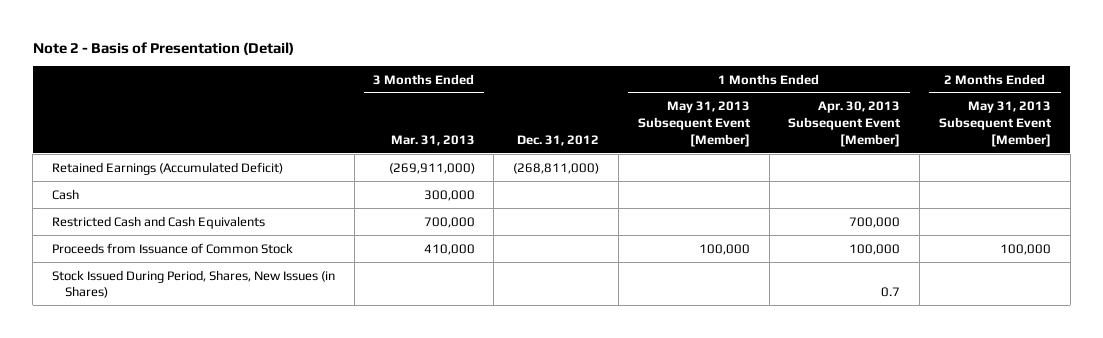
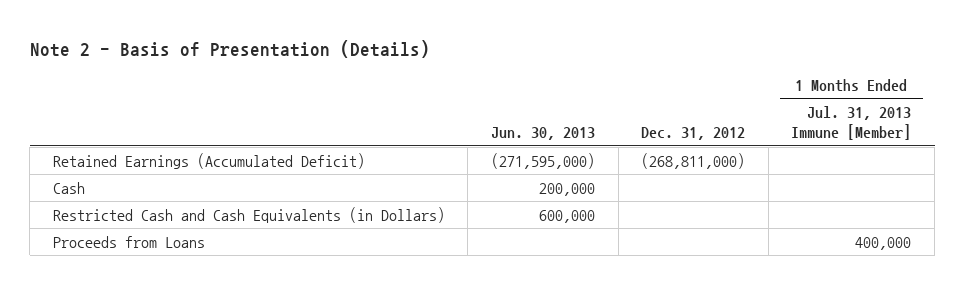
- Note 2 - Basis of Presentation (Detail)
+ Note 2 - Basis of Presentation (Details)
- | 3 Months Ended Mar. 31, 2013 | Dec. 31, 2012 | 1 Months Ended May 31, 2013 Subsequent Event [Member] | 1 Months Ended Apr. 30, 2013 Subsequent Event [Member] | 2 Months Ended May 31, 2013 Subsequent Event [Member]
+ | Jun. 30, 2013 | Dec. 31, 2012 | 1 Months Ended Jul. 31, 2013 Immune [Member]
- Restricted Cash and Cash Equivalents | 700,000 | | | 700,000 |
- Proceeds from Issuance of Common Stock | 410,000 | | 100,000 | 100,000 | 100,000
- Stock Issued During Period, Shares, New Issues (in Shares) | | | | 0.7 |
+ Restricted Cash and Cash Equivalents (in Dollars) | 600,000 | |
+ Proceeds from Loans | | | 400,000

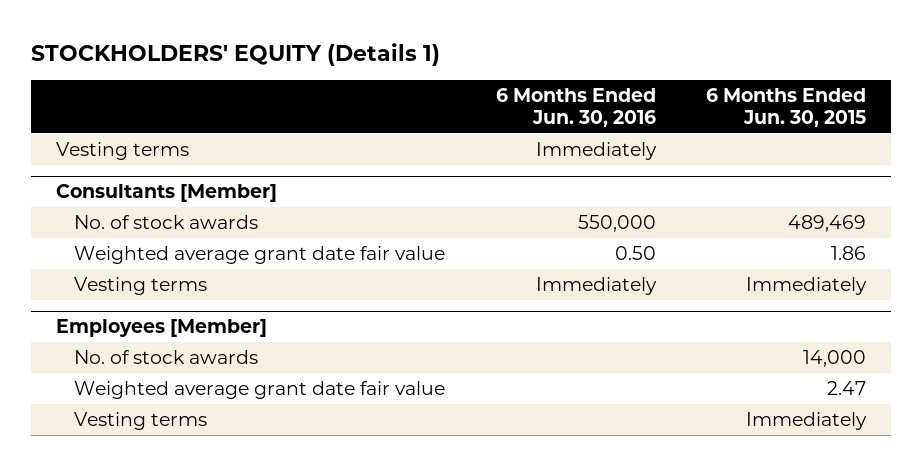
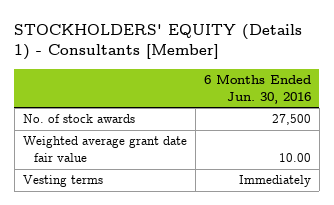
- STOCKHOLDERS' EQUITY (Details 1)
+ STOCKHOLDERS' EQUITY (Details 1) - Consultants [Member]
- | 6 Months Ended Jun. 30, 2016 | 6 Months Ended Jun. 30, 2015
+ | 6 Months Ended Jun. 30, 2016
+ No. of stock awards | 27,500
+ Weighted average grant date fair value | 10.00
- Consultants [Member]
- No. of stock awards | 550,000 | 489,469
- Weighted average grant date fair value | 0.50 | 1.86
- Vesting terms | Immediately | Immediately
- Employees [Member]
- No. of stock awards | | 14,000
- Weighted average grant date fair value | | 2.47
- Vesting terms | | Immediately

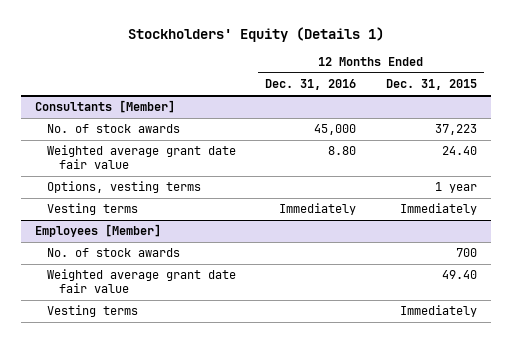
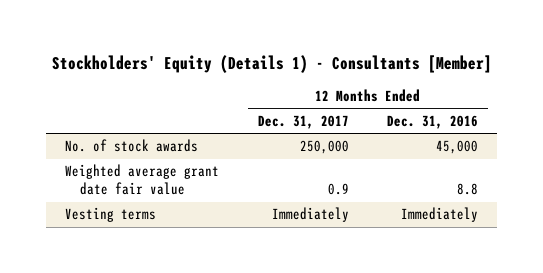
- Stockholders' Equity (Details 1)
+ Stockholders' Equity (Details 1) - Consultants [Member]
- | 12 Months Ended Dec. 31, 2016 | 12 Months Ended Dec. 31, 2015
+ | 12 Months Ended Dec. 31, 2017 | 12 Months Ended Dec. 31, 2016
- Consultants [Member]
- Weighted average grant date fair value | 8.80 | 24.40
- Options, vesting terms | | 1 year
+ Weighted average grant date fair value | 0.9 | 8.8
- Employees [Member]
- No. of stock awards | | 700
- Weighted average grant date fair value | | 49.40
- Vesting terms | | Immediately

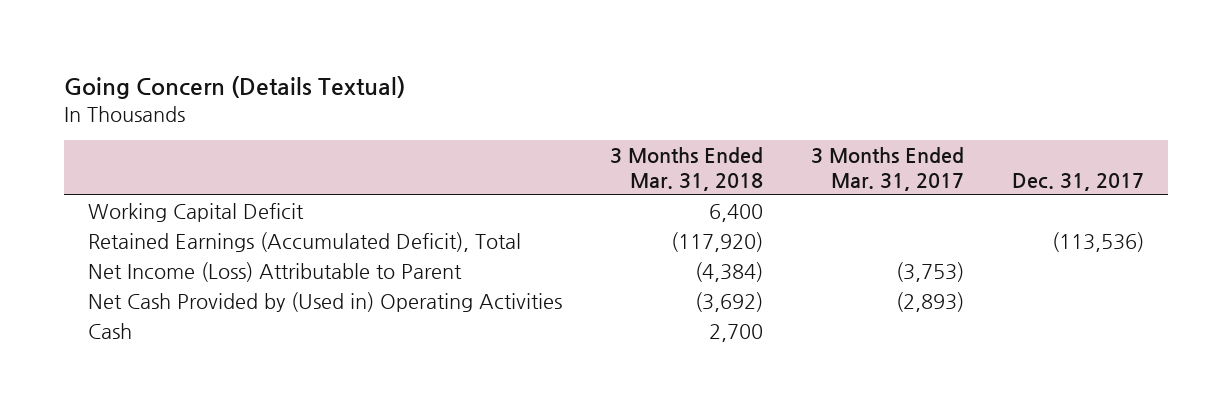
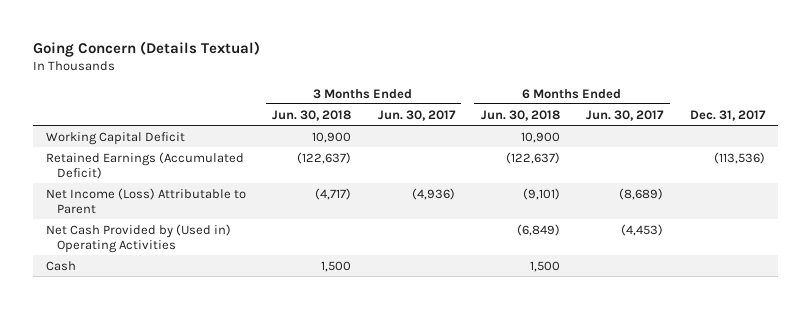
- | 3 Months Ended Mar. 31, 2018 | 3 Months Ended Mar. 31, 2017 | Dec. 31, 2017
+ | 3 Months Ended Jun. 30, 2018 | 3 Months Ended Jun. 30, 2017 | 6 Months Ended Jun. 30, 2018 | 6 Months Ended Jun. 30, 2017 | Dec. 31, 2017
- Retained Earnings (Accumulated Deficit), Total | (117,920) | | (113,536)
+ Retained Earnings (Accumulated Deficit) | (122,637) | | (122,637) | | (113,536)

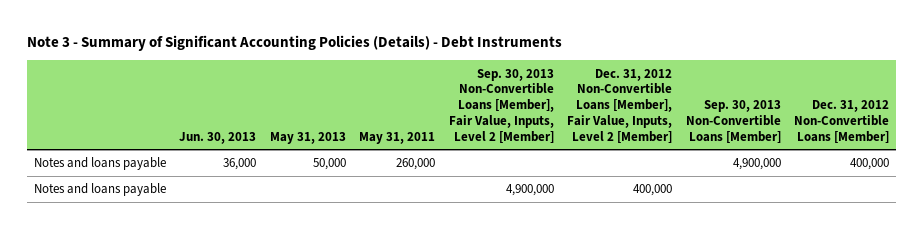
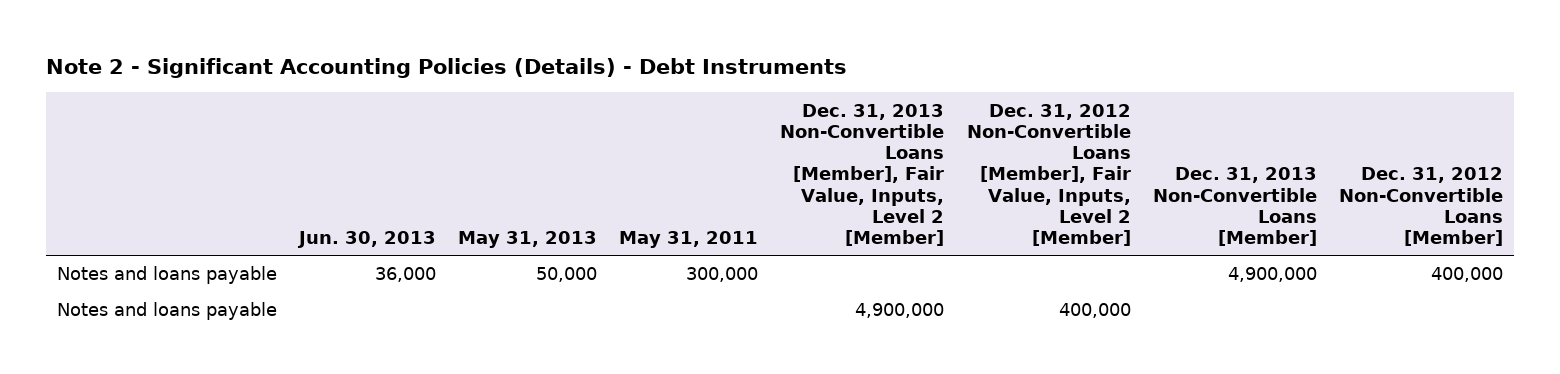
- Note 3 - Summary of Significant Accounting Policies (Details) - Debt Instruments
+ Note 2 - Significant Accounting Policies (Details) - Debt Instruments
- | Jun. 30, 2013 | May 31, 2013 | May 31, 2011 | Sep. 30, 2013 Non-Convertible Loans [Member], Fair Value, Inputs, Level 2 [Member] | Dec. 31, 2012 Non-Convertible Loans [Member], Fair Value, Inputs, Level 2 [Member] | Sep. 30, 2013 Non-Convertible Loans [Member] | Dec. 31, 2012 Non-Convertible Loans [Member]
+ | Jun. 30, 2013 | May 31, 2013 | May 31, 2011 | Dec. 31, 2013 Non-Convertible Loans [Member], Fair Value, Inputs, Level 2 [Member] | Dec. 31, 2012 Non-Convertible Loans [Member], Fair Value, Inputs, Level 2 [Member] | Dec. 31, 2013 Non-Convertible Loans [Member] | Dec. 31, 2012 Non-Convertible Loans [Member]
- Notes and loans payable | 36,000 | 50,000 | 260,000 | | | 4,900,000 | 400,000
+ Notes and loans payable | 36,000 | 50,000 | 300,000 | | | 4,900,000 | 400,000

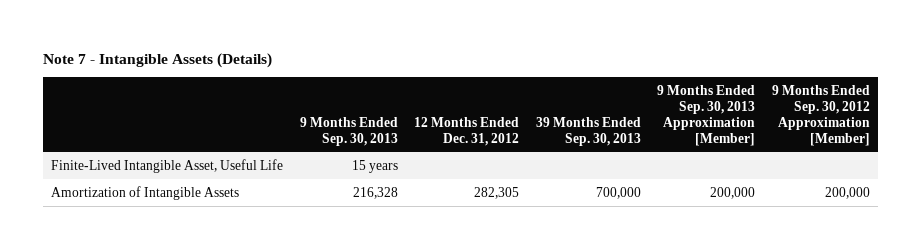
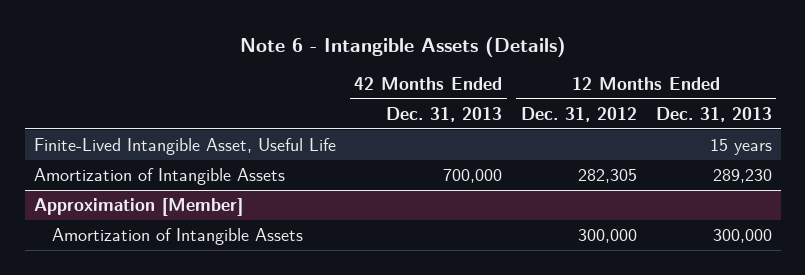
- Note 7 - Intangible Assets (Details)
+ Note 6 - Intangible Assets (Details)
- | 9 Months Ended Sep. 30, 2013 | 12 Months Ended Dec. 31, 2012 | 39 Months Ended Sep. 30, 2013 | 9 Months Ended Sep. 30, 2013 Approximation [Member] | 9 Months Ended Sep. 30, 2012 Approximation [Member]
+ | 42 Months Ended Dec. 31, 2013 | 12 Months Ended Dec. 31, 2012 | 12 Months Ended Dec. 31, 2013
+ Approximation [Member]
+ Amortization of Intangible Assets | | 300,000 | 300,000

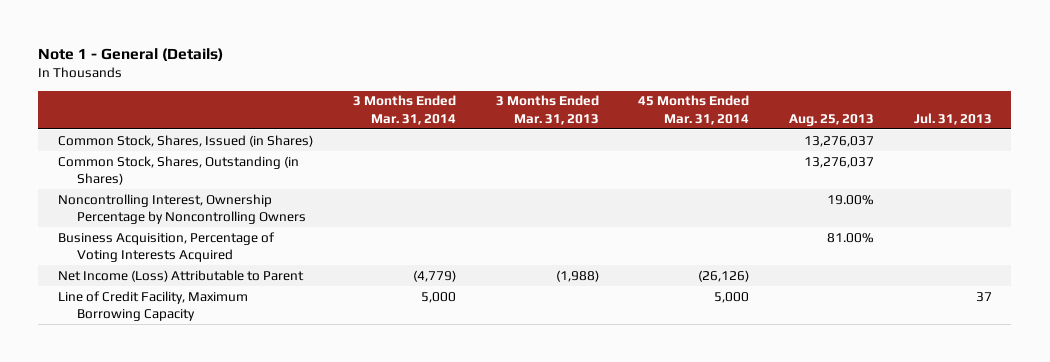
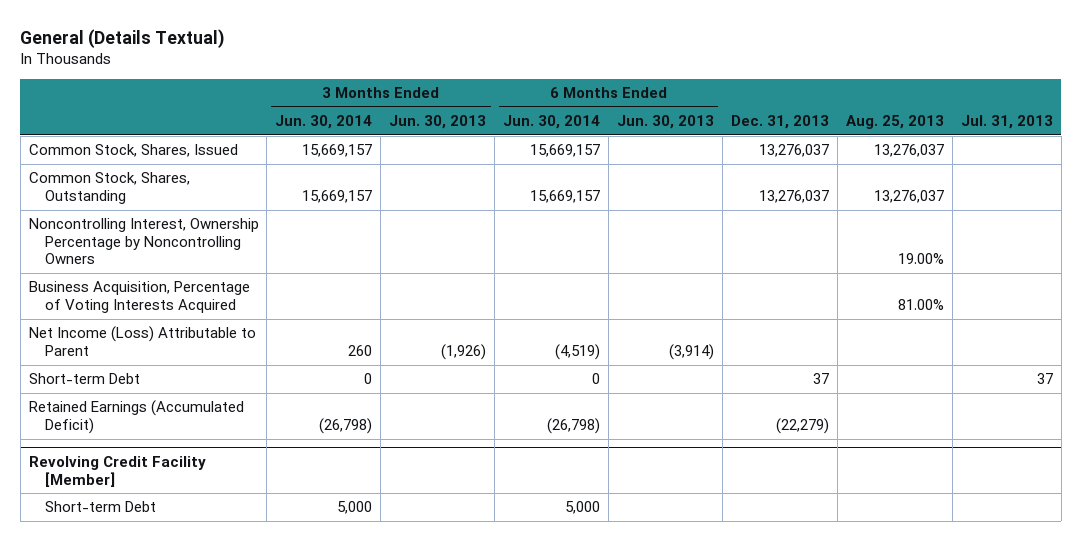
- Note 1 - General (Details)
+ General (Details Textual)
- | 3 Months Ended Mar. 31, 2014 | 3 Months Ended Mar. 31, 2013 | 45 Months Ended Mar. 31, 2014 | Aug. 25, 2013 | Jul. 31, 2013
+ | 3 Months Ended Jun. 30, 2014 | 3 Months Ended Jun. 30, 2013 | 6 Months Ended Jun. 30, 2014 | 6 Months Ended Jun. 30, 2013 | Dec. 31, 2013 | Aug. 25, 2013 | Jul. 31, 2013
- Common Stock, Shares, Issued (in Shares) | | | | 13,276,037 |
- Common Stock, Shares, Outstanding (in Shares) | | | | 13,276,037 |
+ Common Stock, Shares, Issued | 15,669,157 | | 15,669,157 | | 13,276,037 | 13,276,037 |
+ Common Stock, Shares, Outstanding | 15,669,157 | | 15,669,157 | | 13,276,037 | 13,276,037 |
- Line of Credit Facility, Maximum Borrowing Capacity | 5,000 | | 5,000 | | 37
+ Short-term Debt | 0 | | 0 | | 37 | | 37
+ Retained Earnings (Accumulated Deficit) | (26,798) | | (26,798) | | (22,279) | |
+ Revolving Credit Facility [Member]
+ Short-term Debt | 5,000 | | 5,000 | | | |

